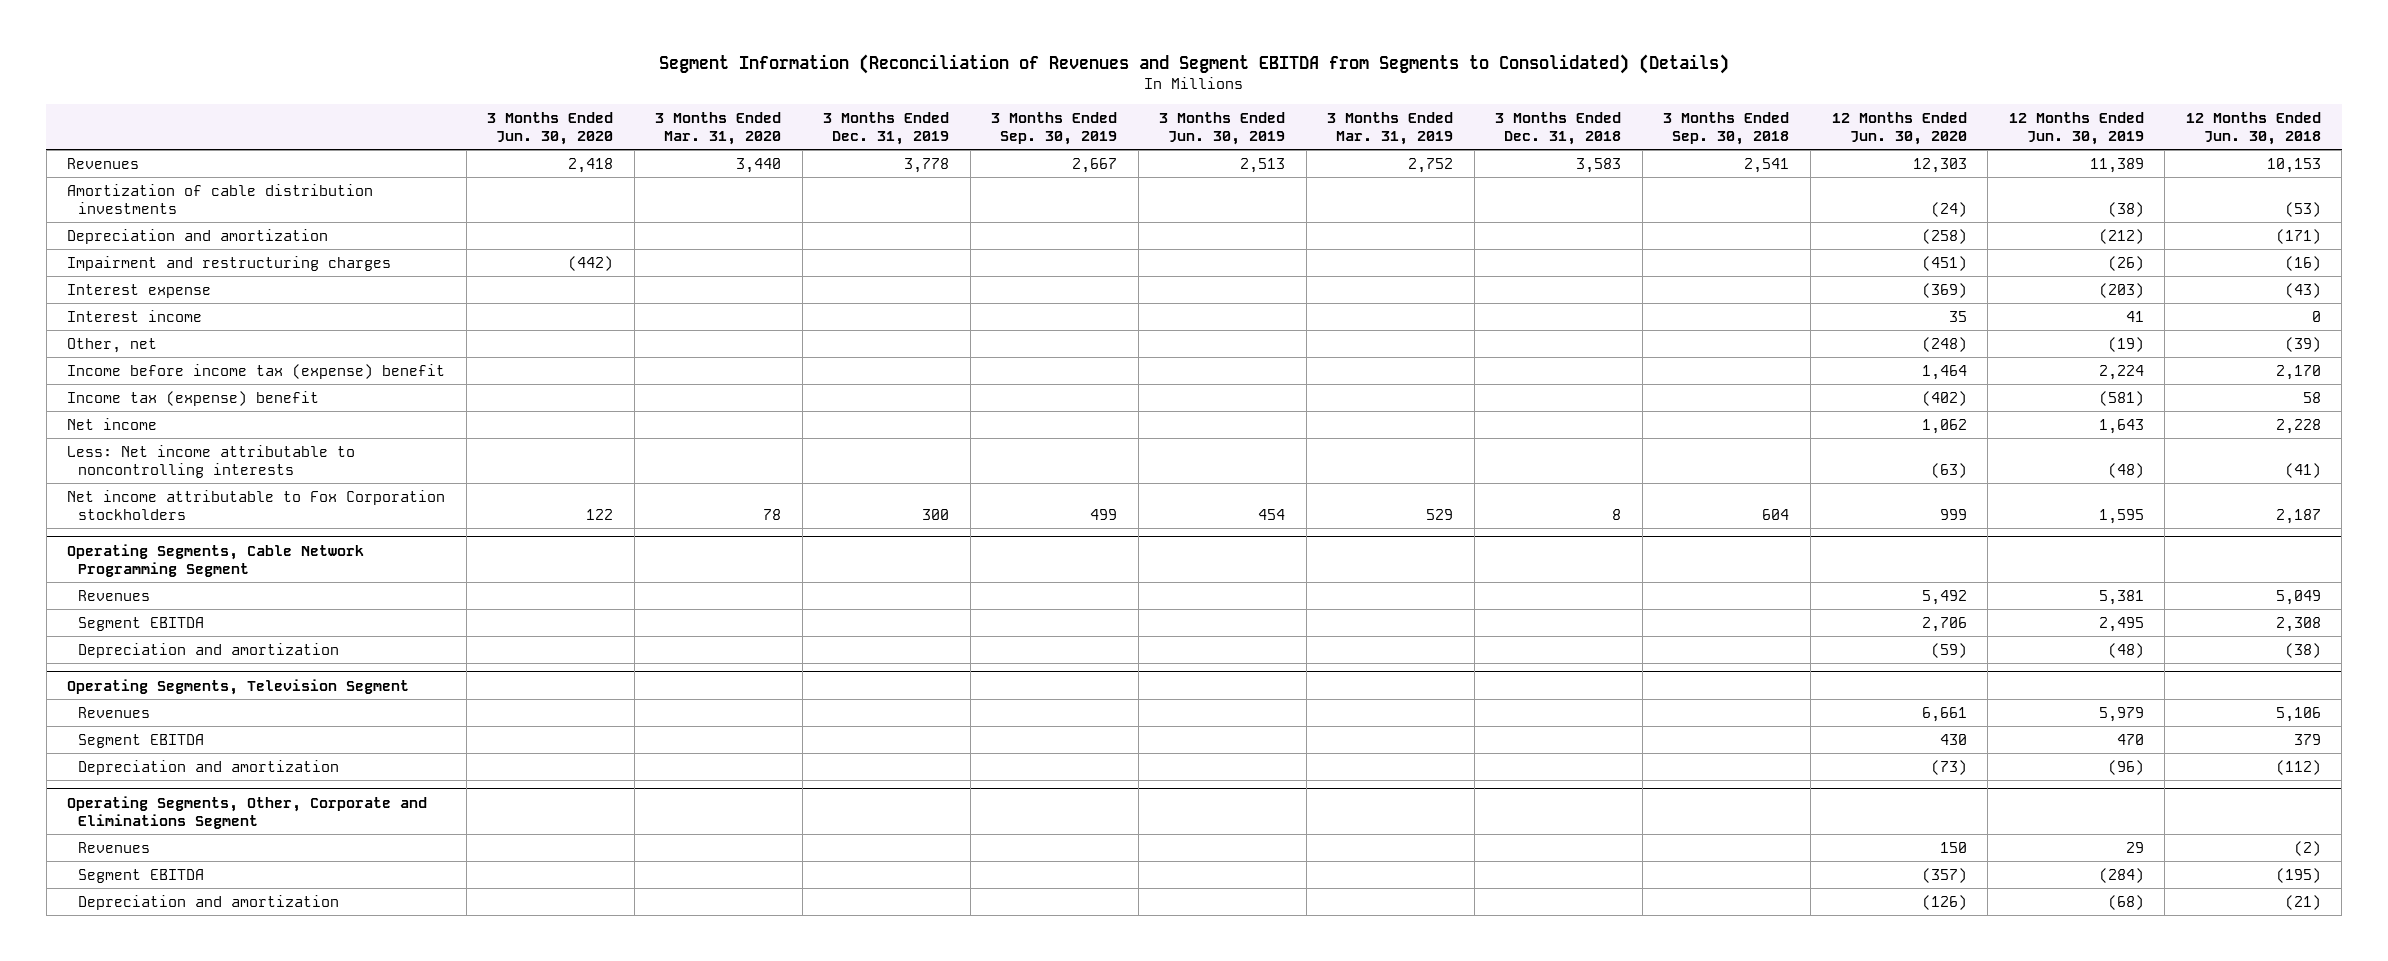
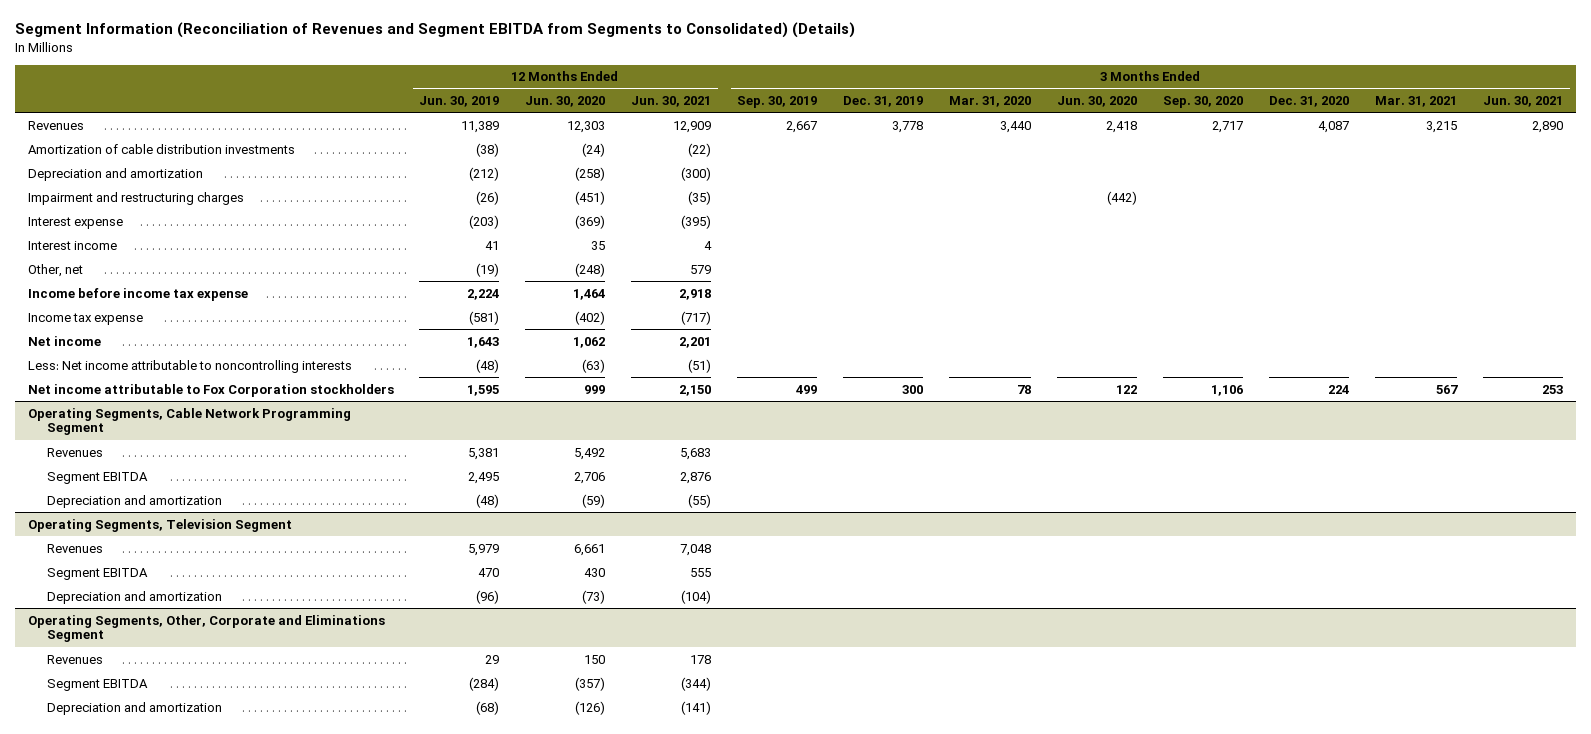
- | 3 Months Ended Jun. 30, 2020 | 3 Months Ended Mar. 31, 2020 | 3 Months Ended Dec. 31, 2019 | 3 Months Ended Sep. 30, 2019 | 3 Months Ended Jun. 30, 2019 | 3 Months Ended Mar. 31, 2019 | 3 Months Ended Dec. 31, 2018 | 3 Months Ended Sep. 30, 2018 | 12 Months Ended Jun. 30, 2020 | 12 Months Ended Jun. 30, 2019 | 12 Months Ended Jun. 30, 2018
+ | 12 Months Ended Jun. 30, 2019 | 12 Months Ended Jun. 30, 2020 | 12 Months Ended Jun. 30, 2021 | 3 Months Ended Sep. 30, 2019 | 3 Months Ended Dec. 31, 2019 | 3 Months Ended Mar. 31, 2020 | 3 Months Ended Jun. 30, 2020 | 3 Months Ended Sep. 30, 2020 | 3 Months Ended Dec. 31, 2020 | 3 Months Ended Mar. 31, 2021 | 3 Months Ended Jun. 30, 2021
- Income before income tax (expense) benefit | | | | | | | | | 1,464 | 2,224 | 2,170
- Income tax (expense) benefit | | | | | | | | | (402) | (581) | 58
+ Income before income tax expense | 2,224 | 1,464 | 2,918 | | | | | | | |
+ Income tax expense | (581) | (402) | (717) | | | | | | | |

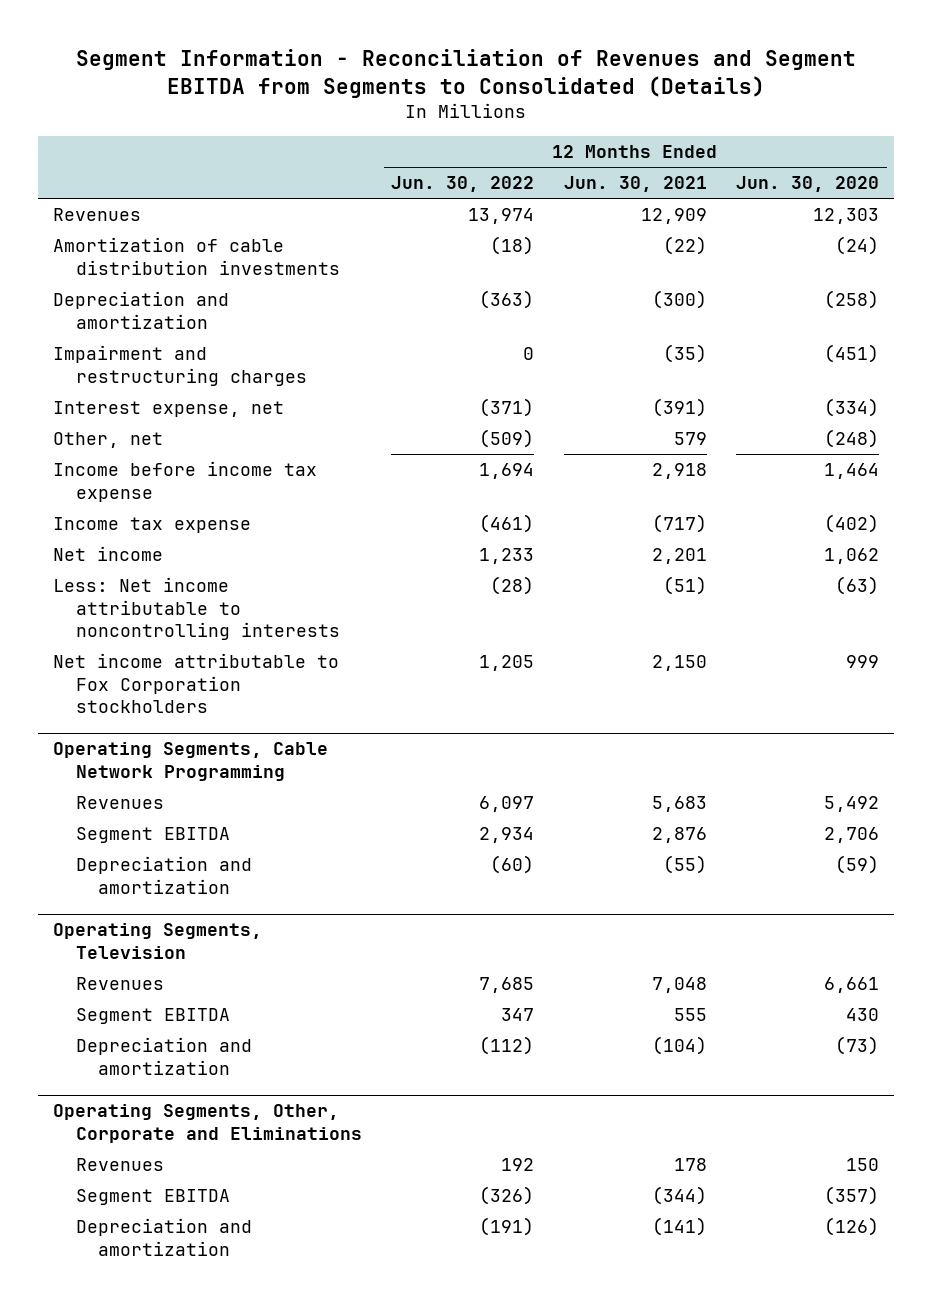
- Segment Information (Reconciliation of Revenues and Segment EBITDA from Segments to Consolidated) (Details)
+ Segment Information - Reconciliation of Revenues and Segment EBITDA from Segments to Consolidated (Details)
- | 12 Months Ended Jun. 30, 2019 | 12 Months Ended Jun. 30, 2020 | 12 Months Ended Jun. 30, 2021 | 3 Months Ended Sep. 30, 2019 | 3 Months Ended Dec. 31, 2019 | 3 Months Ended Mar. 31, 2020 | 3 Months Ended Jun. 30, 2020 | 3 Months Ended Sep. 30, 2020 | 3 Months Ended Dec. 31, 2020 | 3 Months Ended Mar. 31, 2021 | 3 Months Ended Jun. 30, 2021
+ | 12 Months Ended Jun. 30, 2022 | 12 Months Ended Jun. 30, 2021 | 12 Months Ended Jun. 30, 2020
- Interest expense | (203) | (369) | (395) | | | | | | | |
- Interest income | 41 | 35 | 4 | | | | | | | |
+ Interest expense, net | (371) | (391) | (334)
- Operating Segments, Cable Network Programming Segment
+ Operating Segments, Cable Network Programming
- Operating Segments, Television Segment
+ Operating Segments, Television
- Operating Segments, Other, Corporate and Eliminations Segment
+ Operating Segments, Other, Corporate and Eliminations

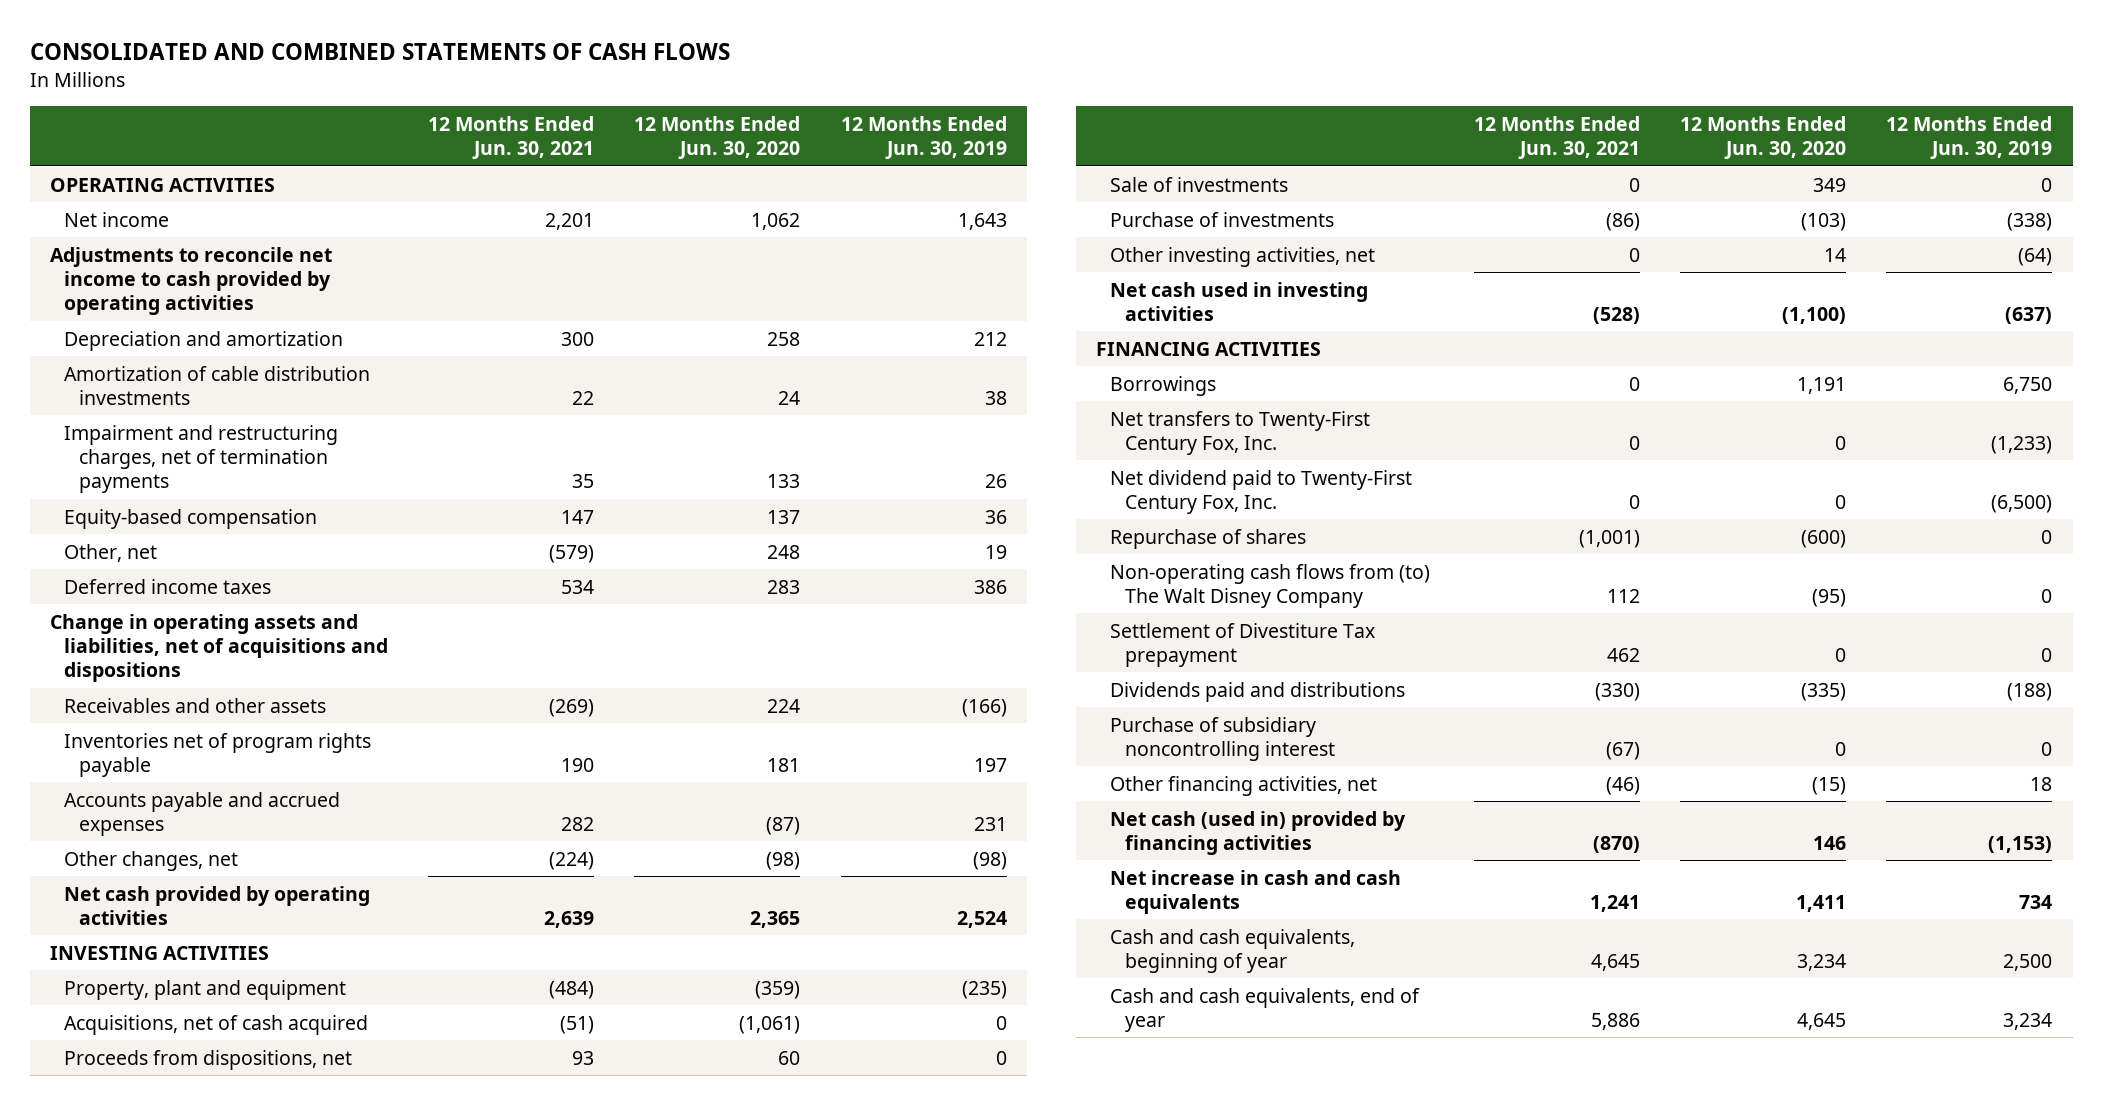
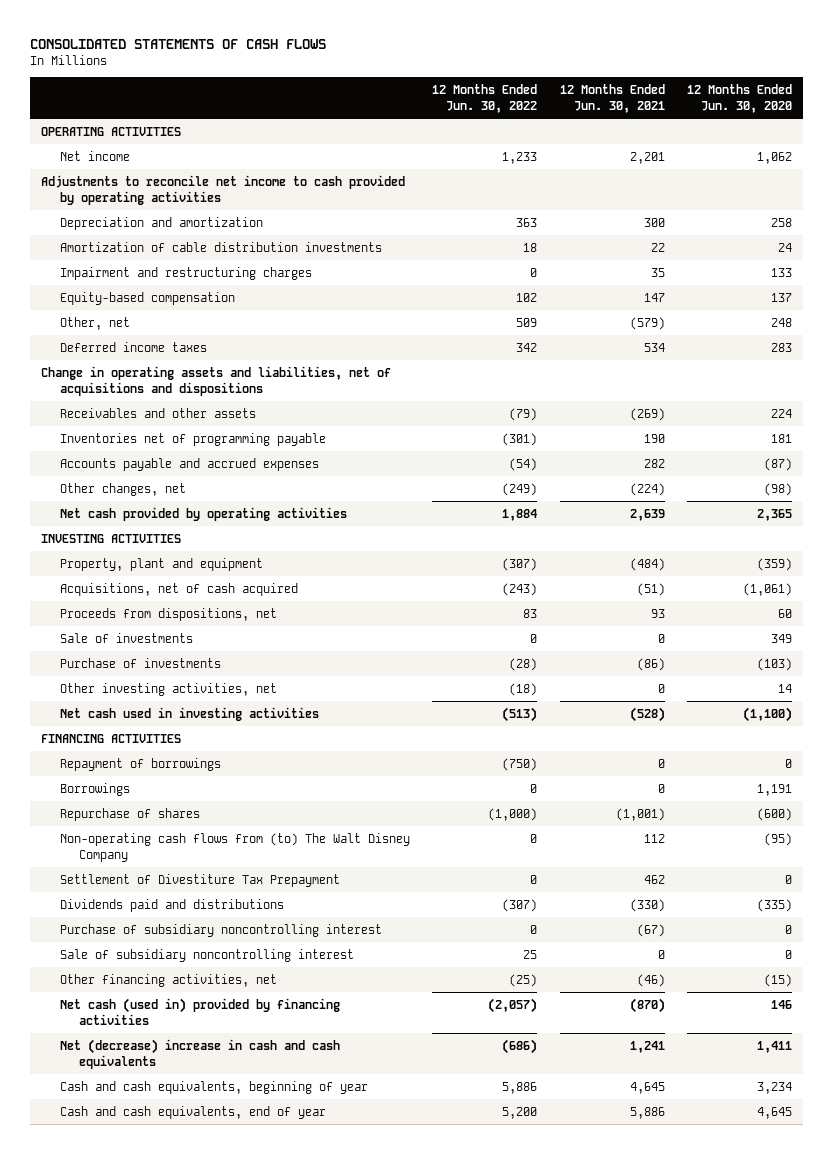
- CONSOLIDATED AND COMBINED STATEMENTS OF CASH FLOWS
+ CONSOLIDATED STATEMENTS OF CASH FLOWS
- | 12 Months Ended Jun. 30, 2021 | 12 Months Ended Jun. 30, 2020 | 12 Months Ended Jun. 30, 2019
+ | 12 Months Ended Jun. 30, 2022 | 12 Months Ended Jun. 30, 2021 | 12 Months Ended Jun. 30, 2020
- Impairment and restructuring charges, net of termination payments | 35 | 133 | 26
+ Impairment and restructuring charges | 0 | 35 | 133
- Inventories net of program rights payable | 190 | 181 | 197
+ Inventories net of programming payable | (301) | 190 | 181
+ Repayment of borrowings | (750) | 0 | 0
- Net transfers to Twenty-First Century Fox, Inc. | 0 | 0 | (1,233)
- Net dividend paid to Twenty-First Century Fox, Inc. | 0 | 0 | (6,500)
- Settlement of Divestiture Tax prepayment | 462 | 0 | 0
+ Settlement of Divestiture Tax Prepayment | 0 | 462 | 0
+ Sale of subsidiary noncontrolling interest | 25 | 0 | 0
- Net increase in cash and cash equivalents | 1,241 | 1,411 | 734
+ Net (decrease) increase in cash and cash equivalents | (686) | 1,241 | 1,411

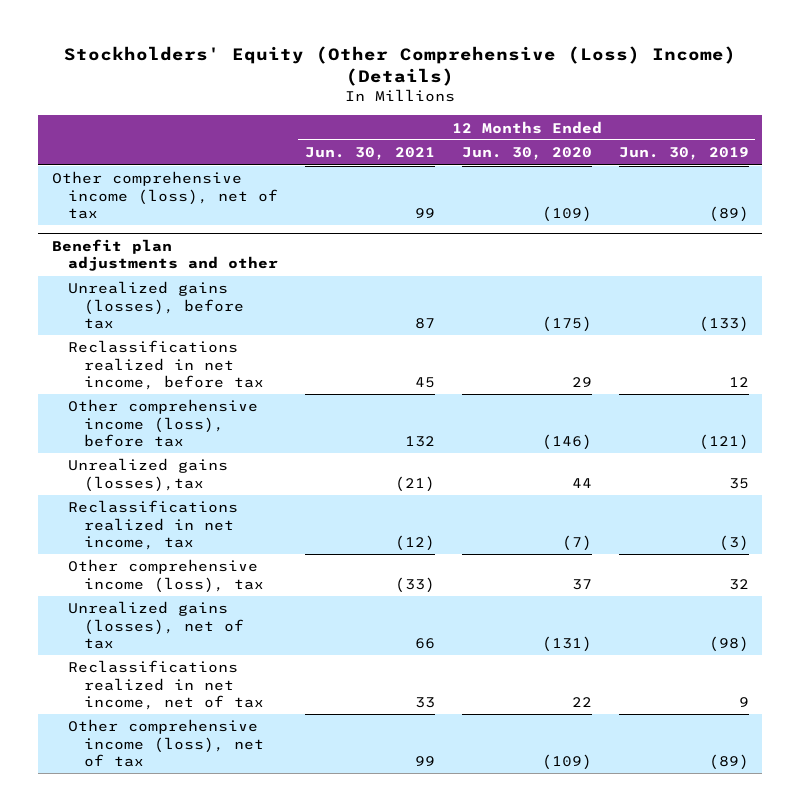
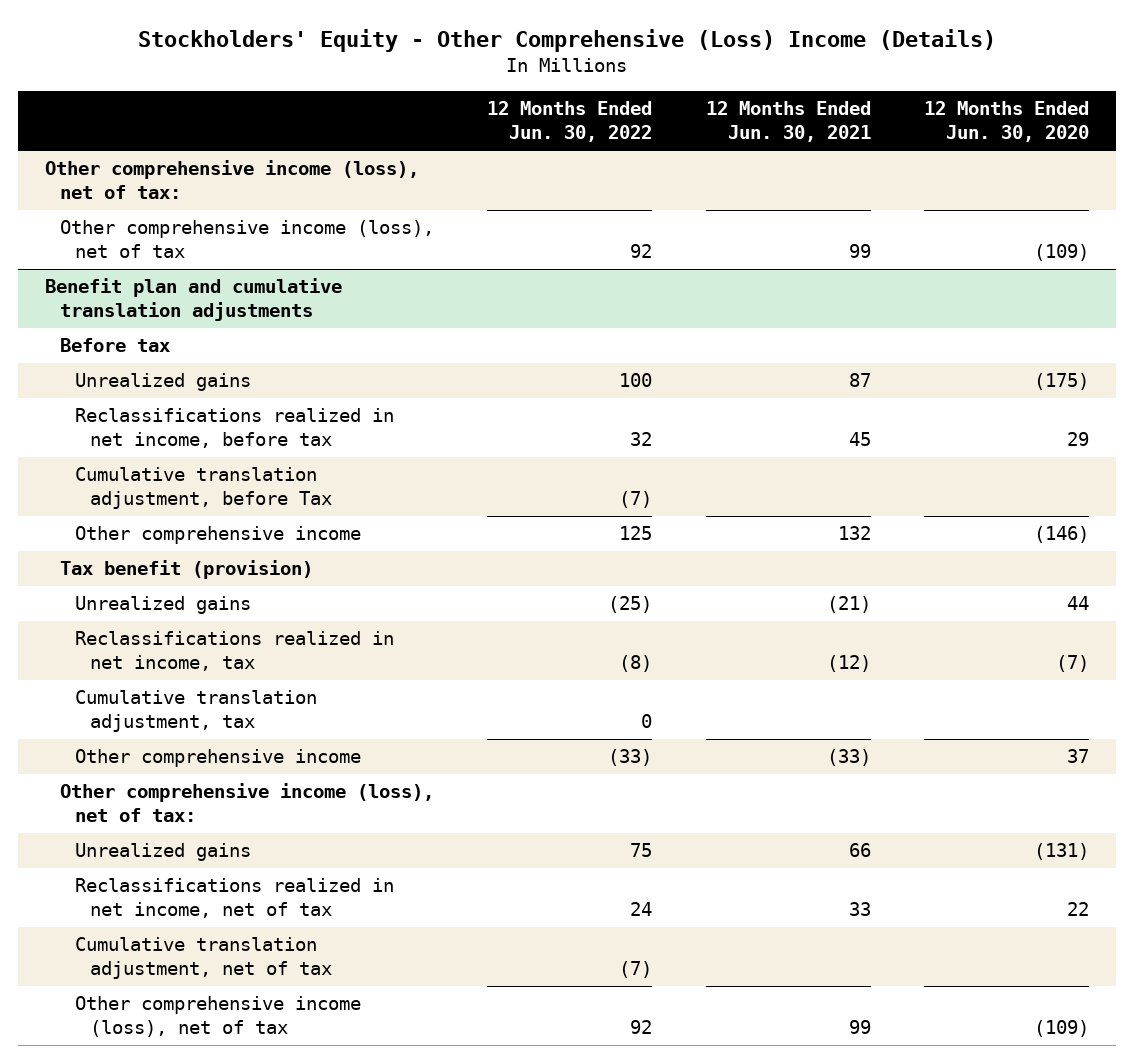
- Stockholders' Equity (Other Comprehensive (Loss) Income) (Details)
+ Stockholders' Equity - Other Comprehensive (Loss) Income (Details)
- | 12 Months Ended Jun. 30, 2021 | 12 Months Ended Jun. 30, 2020 | 12 Months Ended Jun. 30, 2019
+ | 12 Months Ended Jun. 30, 2022 | 12 Months Ended Jun. 30, 2021 | 12 Months Ended Jun. 30, 2020
+ Other comprehensive income (loss), net of tax:
- Benefit plan adjustments and other
- Unrealized gains (losses), before tax | 87 | (175) | (133)
+ Benefit plan and cumulative translation adjustments
+ Before tax
+ Unrealized gains | 100 | 87 | (175)
- Other comprehensive income (loss), before tax | 132 | (146) | (121)
- Unrealized gains (losses),tax | (21) | 44 | 35
+ Cumulative translation adjustment, before Tax | (7) | |
+ Other comprehensive income | 125 | 132 | (146)
+ Tax benefit (provision)
+ Unrealized gains | (25) | (21) | 44
- Other comprehensive income (loss), tax | (33) | 37 | 32
- Unrealized gains (losses), net of tax | 66 | (131) | (98)
+ Cumulative translation adjustment, tax | 0 | |
+ Other comprehensive income | (33) | (33) | 37
+ Other comprehensive income (loss), net of tax:
+ Unrealized gains | 75 | 66 | (131)
+ Cumulative translation adjustment, net of tax | (7) | |

